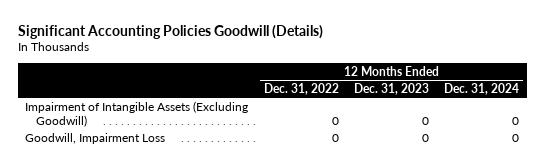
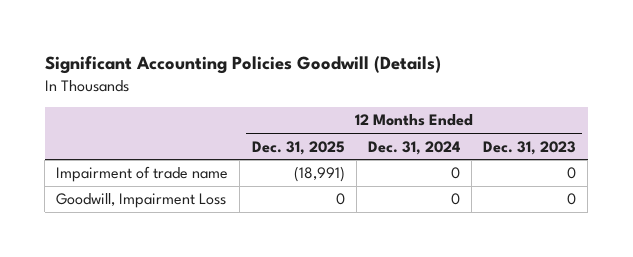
- | 12 Months Ended Dec. 31, 2022 | 12 Months Ended Dec. 31, 2023 | 12 Months Ended Dec. 31, 2024
+ | 12 Months Ended Dec. 31, 2025 | 12 Months Ended Dec. 31, 2024 | 12 Months Ended Dec. 31, 2023
- Impairment of Intangible Assets (Excluding Goodwill) | 0 | 0 | 0
+ Impairment of trade name | (18,991) | 0 | 0

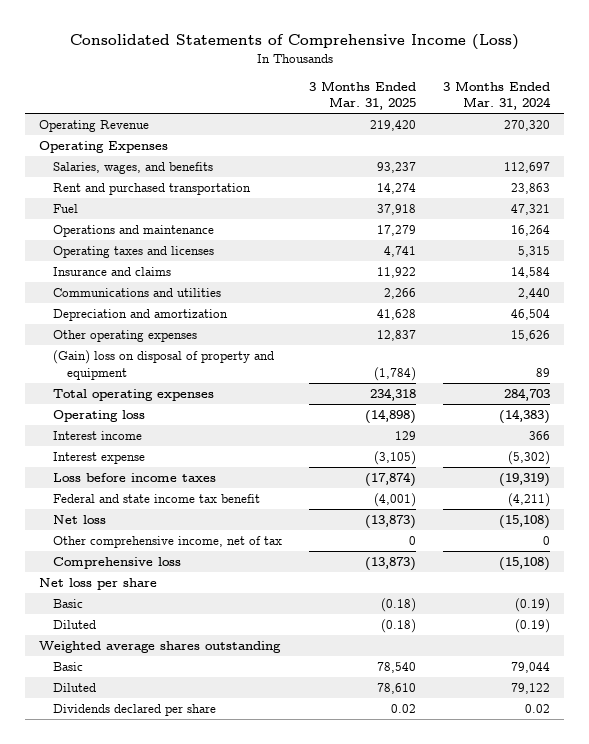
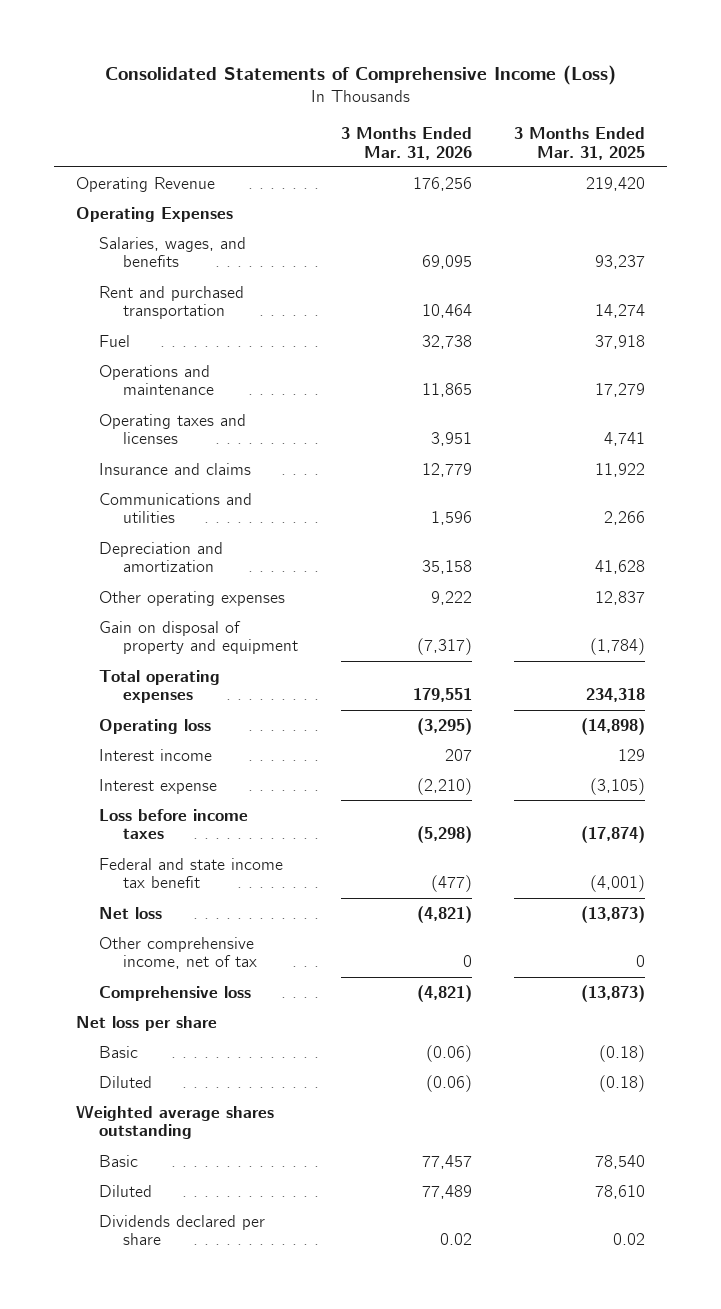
- | 3 Months Ended Mar. 31, 2025 | 3 Months Ended Mar. 31, 2024
+ | 3 Months Ended Mar. 31, 2026 | 3 Months Ended Mar. 31, 2025
- (Gain) loss on disposal of property and equipment | (1,784) | 89
+ Gain on disposal of property and equipment | (7,317) | (1,784)

